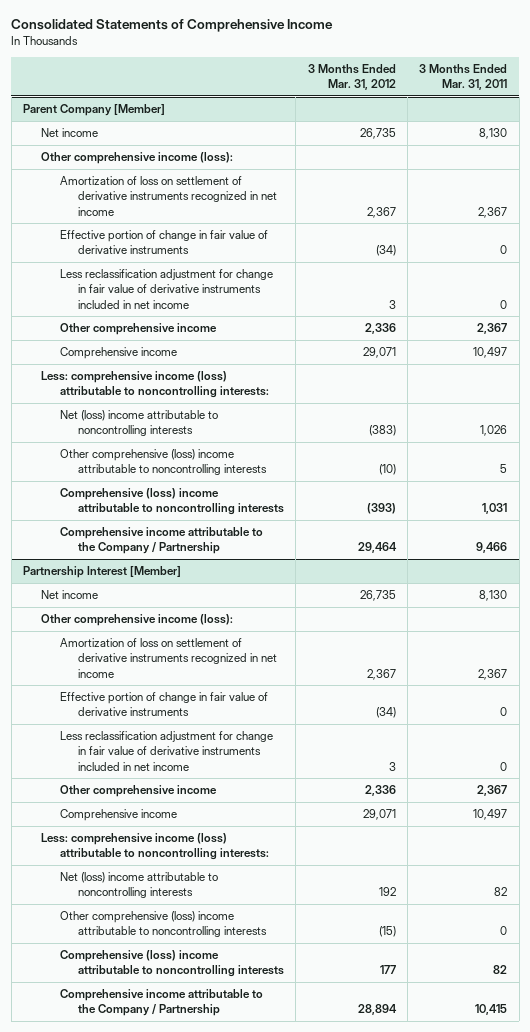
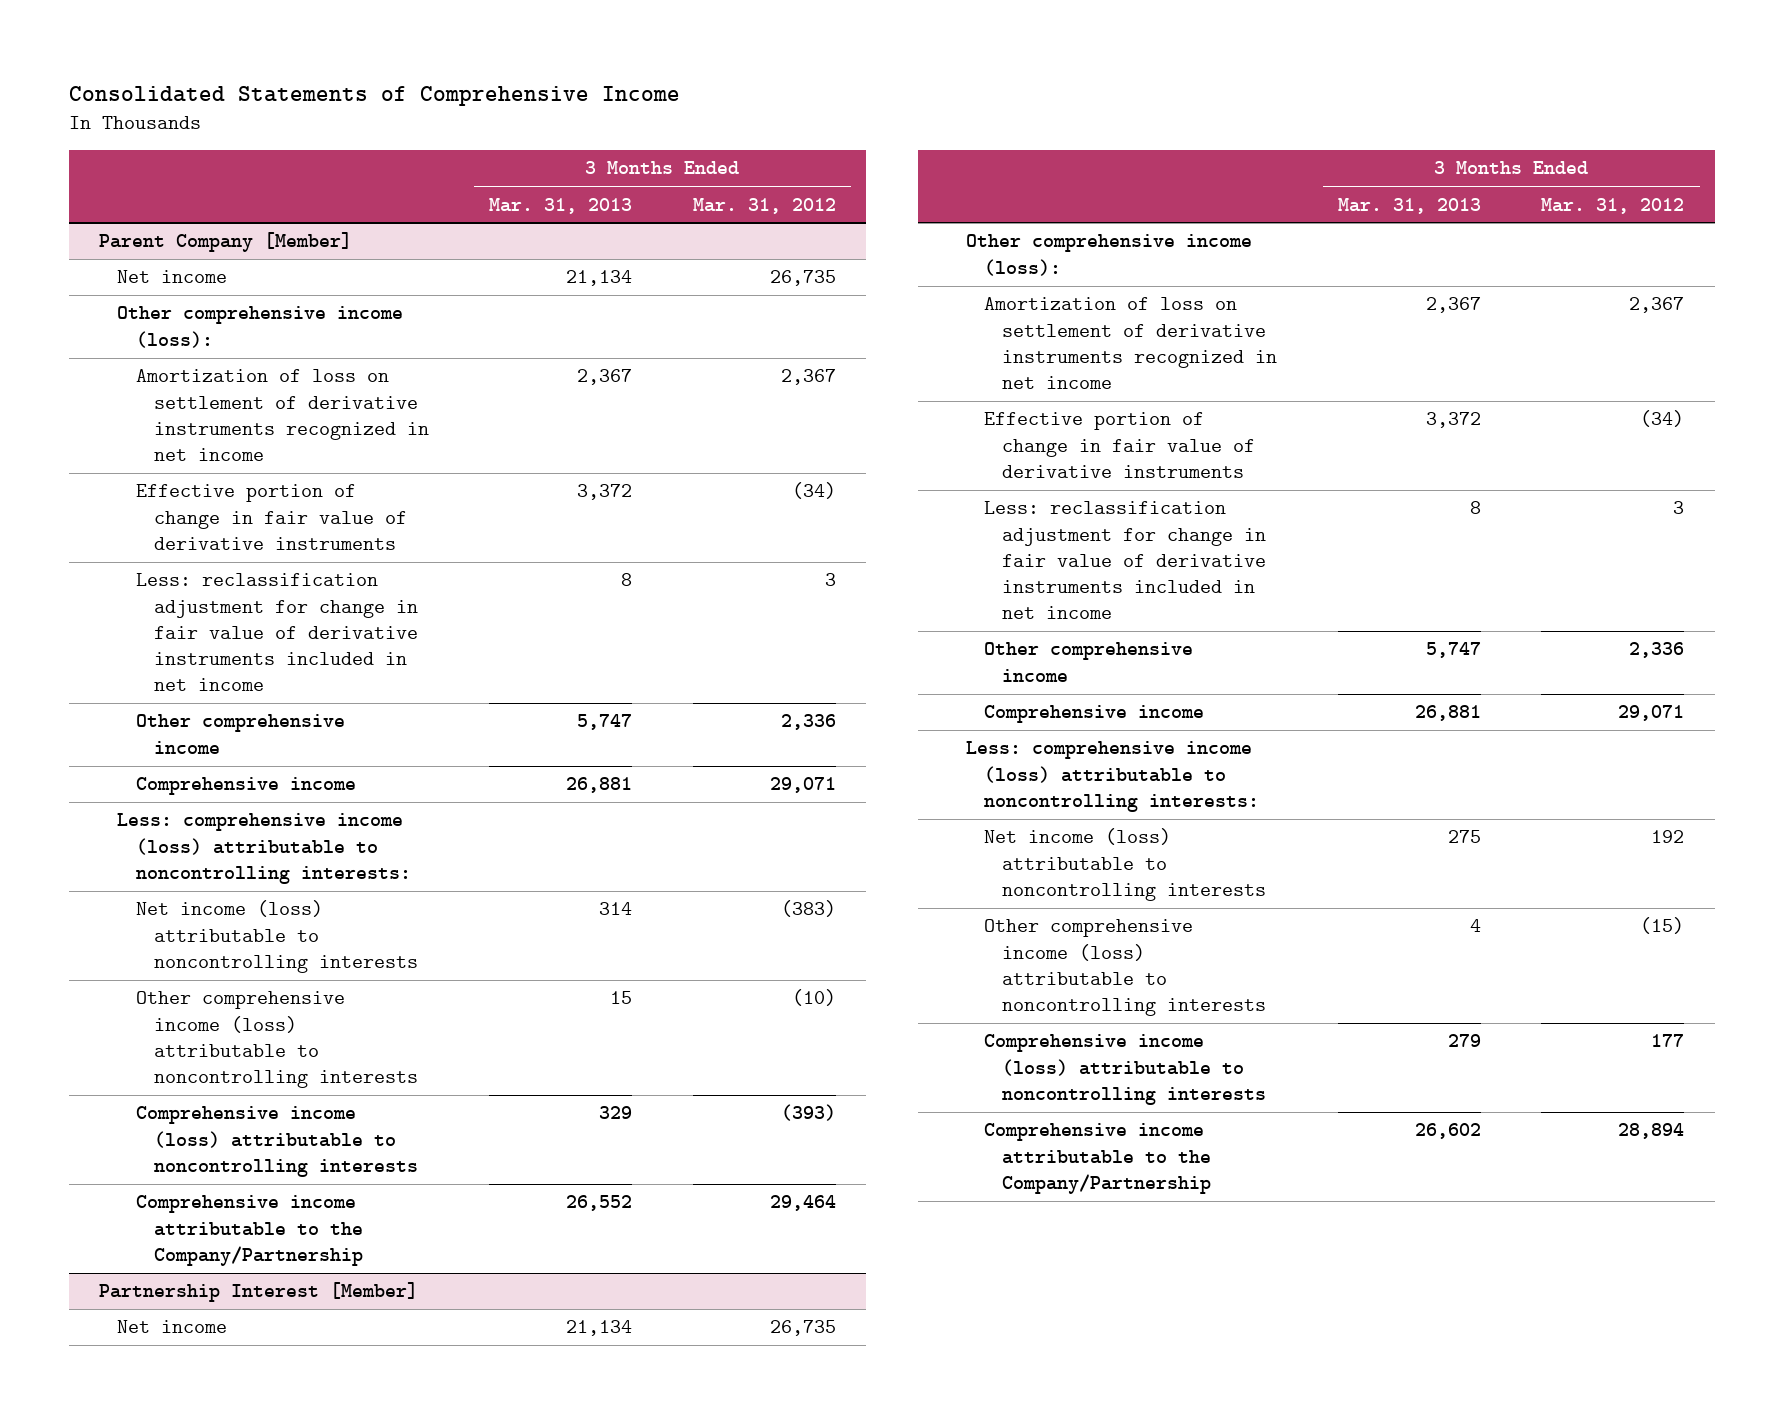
- | 3 Months Ended Mar. 31, 2012 | 3 Months Ended Mar. 31, 2011
+ | 3 Months Ended Mar. 31, 2013 | 3 Months Ended Mar. 31, 2012
@ Parent Company [Member]
- Less reclassification adjustment for change in fair value of derivative instruments included in net income | 3 | 0
+ Less: reclassification adjustment for change in fair value of derivative instruments included in net income | 8 | 3
- Net (loss) income attributable to noncontrolling interests | (383) | 1,026
- Other comprehensive (loss) income attributable to noncontrolling interests | (10) | 5
- Comprehensive (loss) income attributable to noncontrolling interests | (393) | 1,031
- Comprehensive income attributable to the Company / Partnership | 29,464 | 9,466
+ Net income (loss) attributable to noncontrolling interests | 314 | (383)
+ Other comprehensive income (loss) attributable to noncontrolling interests | 15 | (10)
+ Comprehensive income (loss) attributable to noncontrolling interests | 329 | (393)
+ Comprehensive income attributable to the Company/Partnership | 26,552 | 29,464
@ Partnership Interest [Member]
- Less reclassification adjustment for change in fair value of derivative instruments included in net income | 3 | 0
+ Less: reclassification adjustment for change in fair value of derivative instruments included in net income | 8 | 3
- Net (loss) income attributable to noncontrolling interests | 192 | 82
- Other comprehensive (loss) income attributable to noncontrolling interests | (15) | 0
- Comprehensive (loss) income attributable to noncontrolling interests | 177 | 82
- Comprehensive income attributable to the Company / Partnership | 28,894 | 10,415
+ Net income (loss) attributable to noncontrolling interests | 275 | 192
+ Other comprehensive income (loss) attributable to noncontrolling interests | 4 | (15)
+ Comprehensive income (loss) attributable to noncontrolling interests | 279 | 177
+ Comprehensive income attributable to the Company/Partnership | 26,602 | 28,894

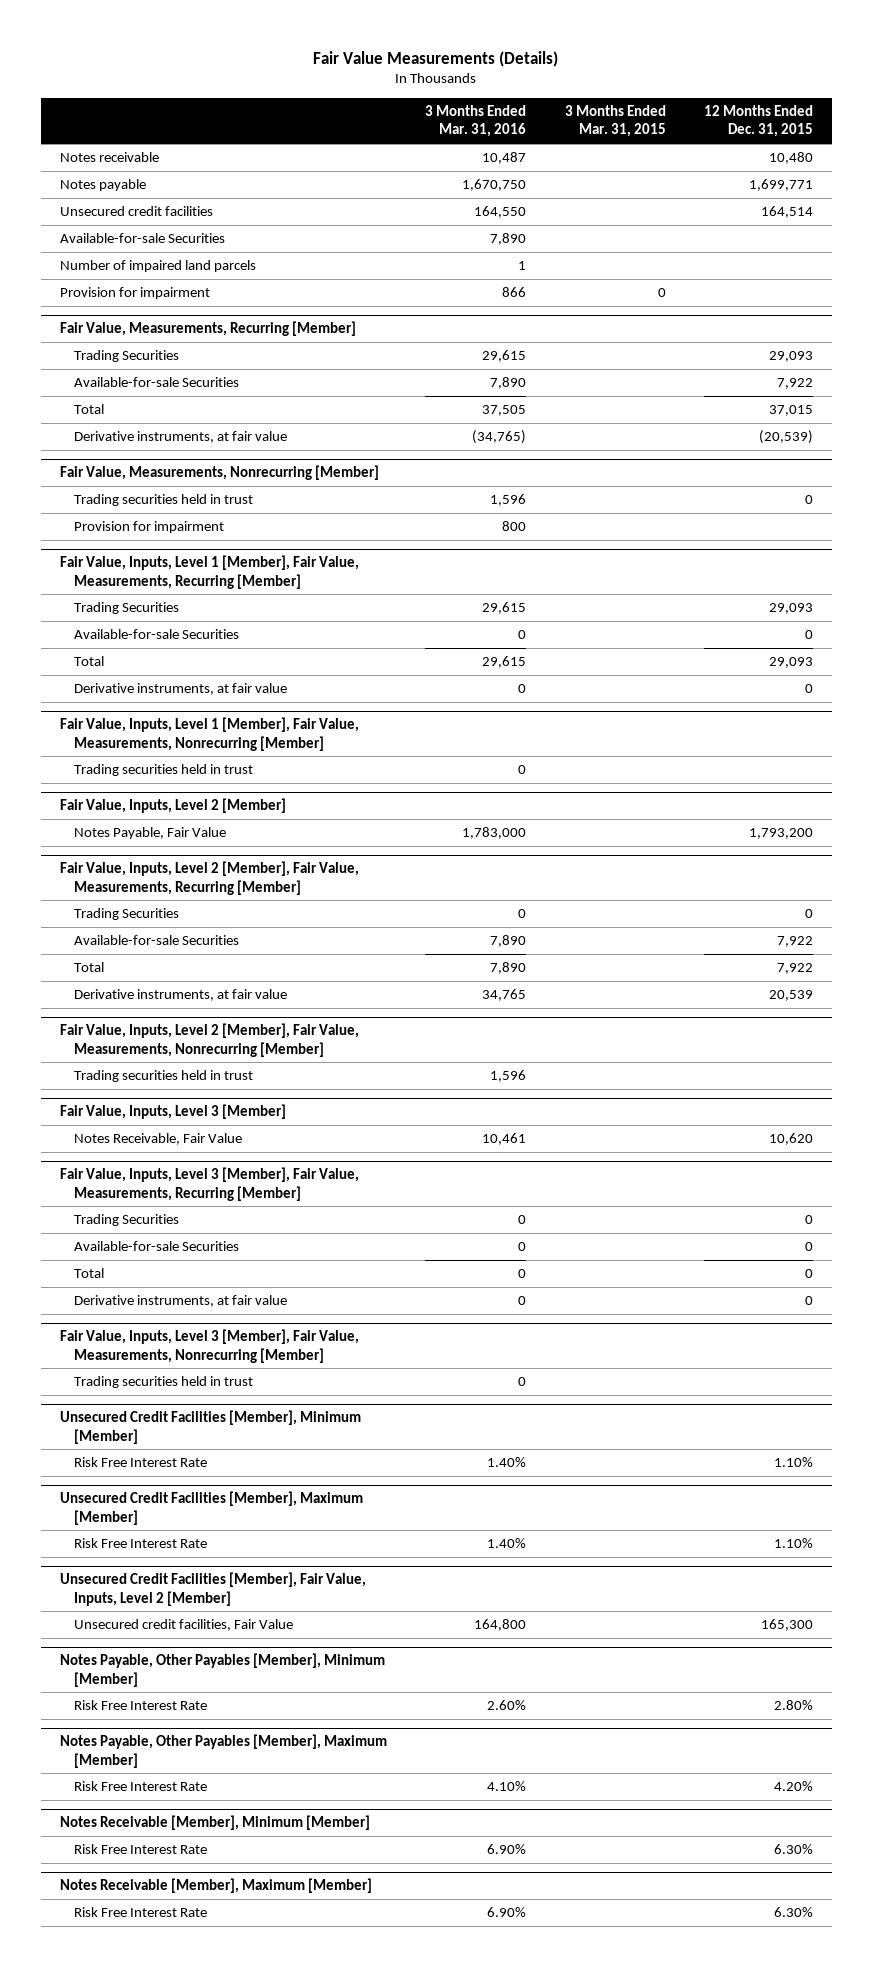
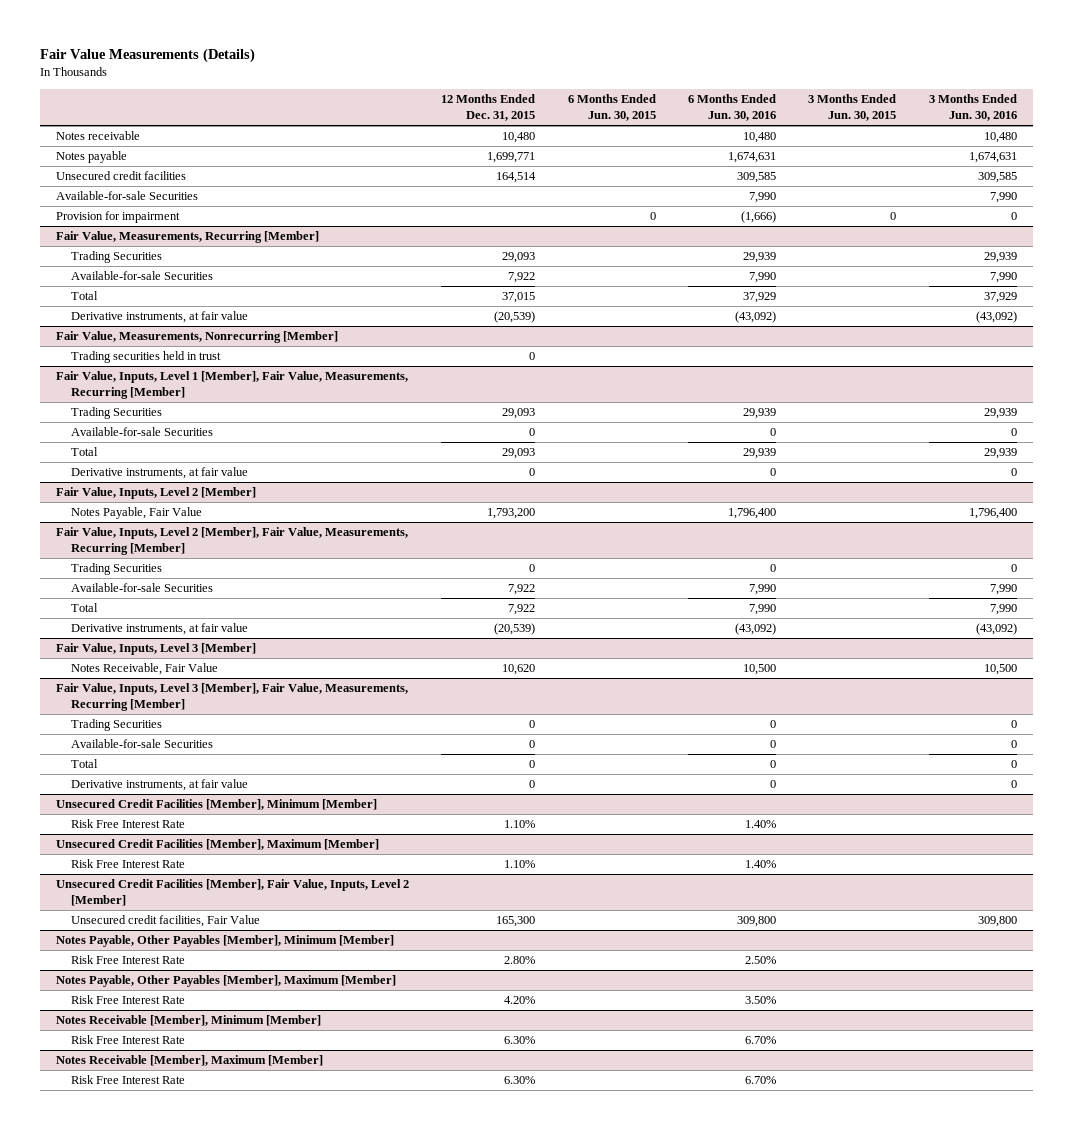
- | 3 Months Ended Mar. 31, 2016 | 3 Months Ended Mar. 31, 2015 | 12 Months Ended Dec. 31, 2015
+ | 12 Months Ended Dec. 31, 2015 | 6 Months Ended Jun. 30, 2015 | 6 Months Ended Jun. 30, 2016 | 3 Months Ended Jun. 30, 2015 | 3 Months Ended Jun. 30, 2016
- Number of impaired land parcels | 1 | |
@ Fair Value, Measurements, Nonrecurring [Member]
- Provision for impairment | 800 | |
- Fair Value, Inputs, Level 1 [Member], Fair Value, Measurements, Nonrecurring [Member]
- Trading securities held in trust | 0 | |
@ Fair Value, Inputs, Level 2 [Member], Fair Value, Measurements, Recurring [Member]
- Derivative instruments, at fair value | 34,765 | | 20,539
- Fair Value, Inputs, Level 2 [Member], Fair Value, Measurements, Nonrecurring [Member]
- Trading securities held in trust | 1,596 | |
@ Fair Value, Inputs, Level 2 [Member], Fair Value, Measurements, Recurring [Member]
+ Derivative instruments, at fair value | (20,539) | | (43,092) | | (43,092)
- Fair Value, Inputs, Level 3 [Member], Fair Value, Measurements, Nonrecurring [Member]
- Trading securities held in trust | 0 | |

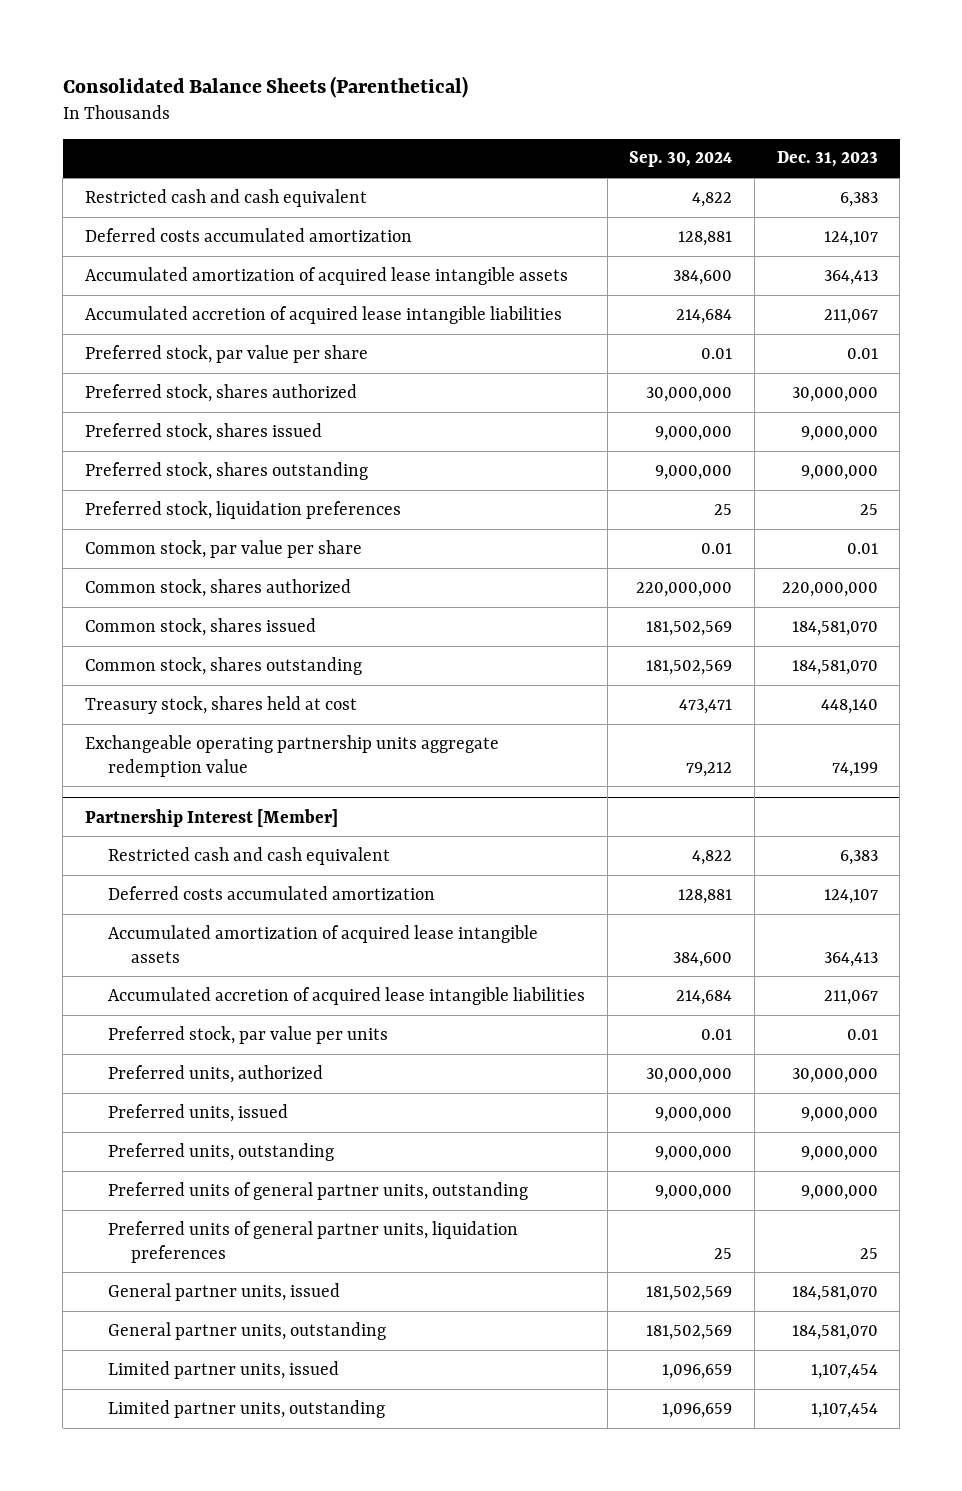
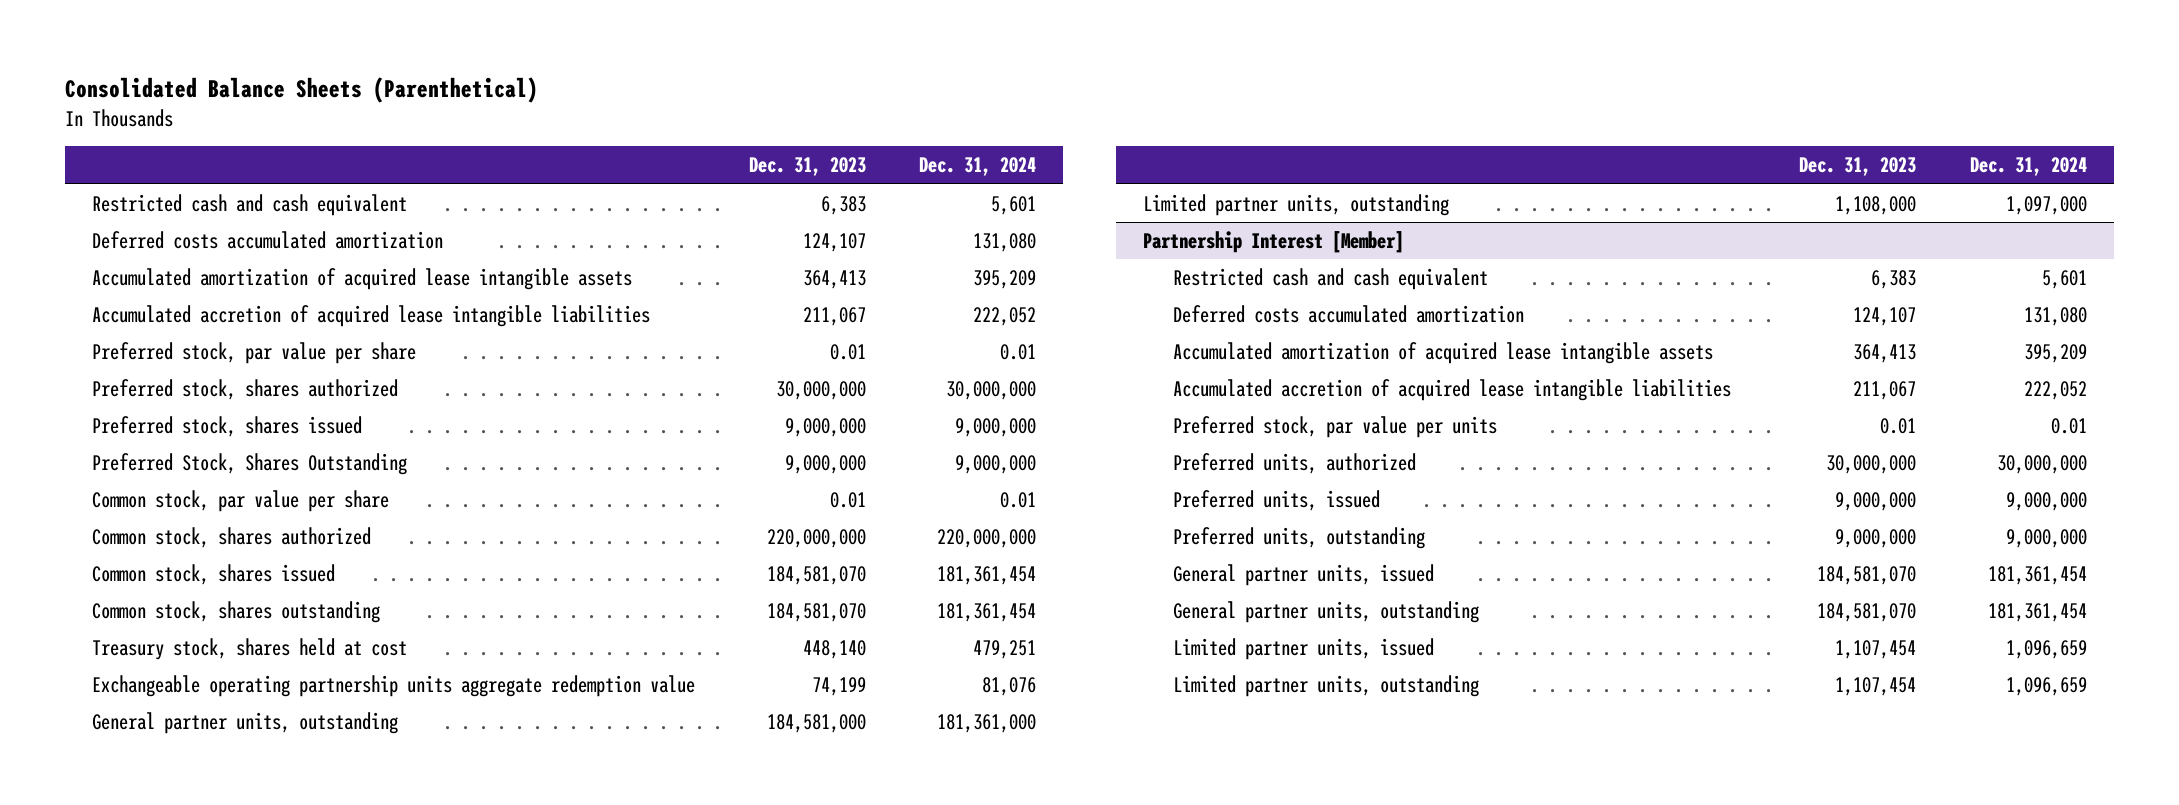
- | Sep. 30, 2024 | Dec. 31, 2023
+ | Dec. 31, 2023 | Dec. 31, 2024
- Preferred stock, shares outstanding | 9,000,000 | 9,000,000
- Preferred stock, liquidation preferences | 25 | 25
+ Preferred Stock, Shares Outstanding | 9,000,000 | 9,000,000
+ General partner units, outstanding | 184,581,000 | 181,361,000
+ Limited partner units, outstanding | 1,108,000 | 1,097,000
@ Partnership Interest [Member]
- Preferred units of general partner units, outstanding | 9,000,000 | 9,000,000
- Preferred units of general partner units, liquidation preferences | 25 | 25

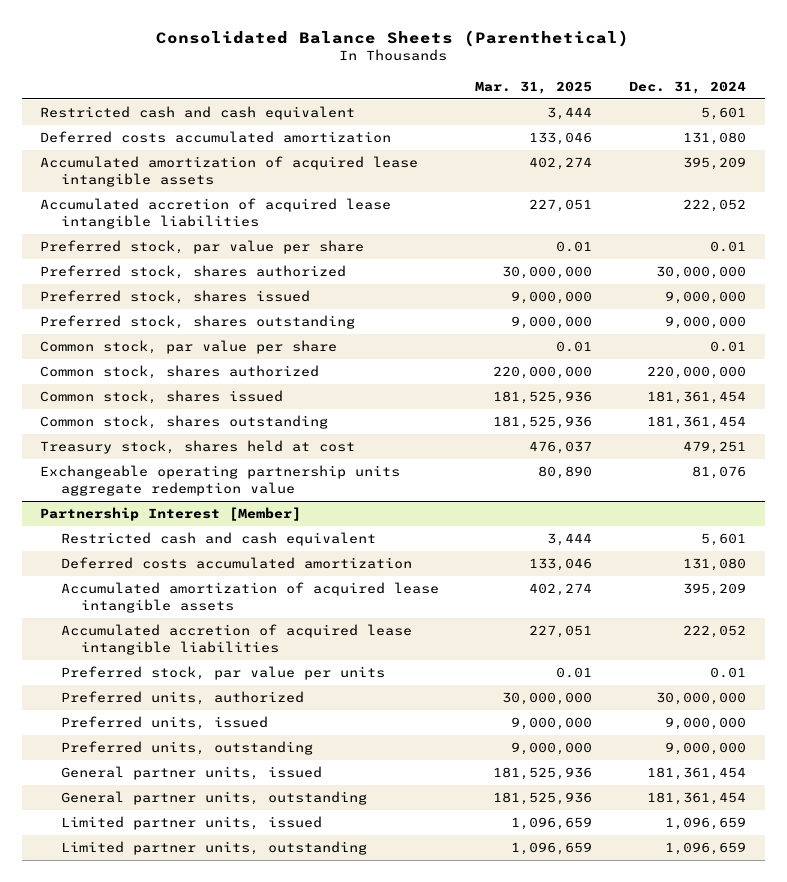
- | Dec. 31, 2023 | Dec. 31, 2024
+ | Mar. 31, 2025 | Dec. 31, 2024
- Preferred Stock, Shares Outstanding | 9,000,000 | 9,000,000
+ Preferred stock, shares outstanding | 9,000,000 | 9,000,000
- General partner units, outstanding | 184,581,000 | 181,361,000
- Limited partner units, outstanding | 1,108,000 | 1,097,000

